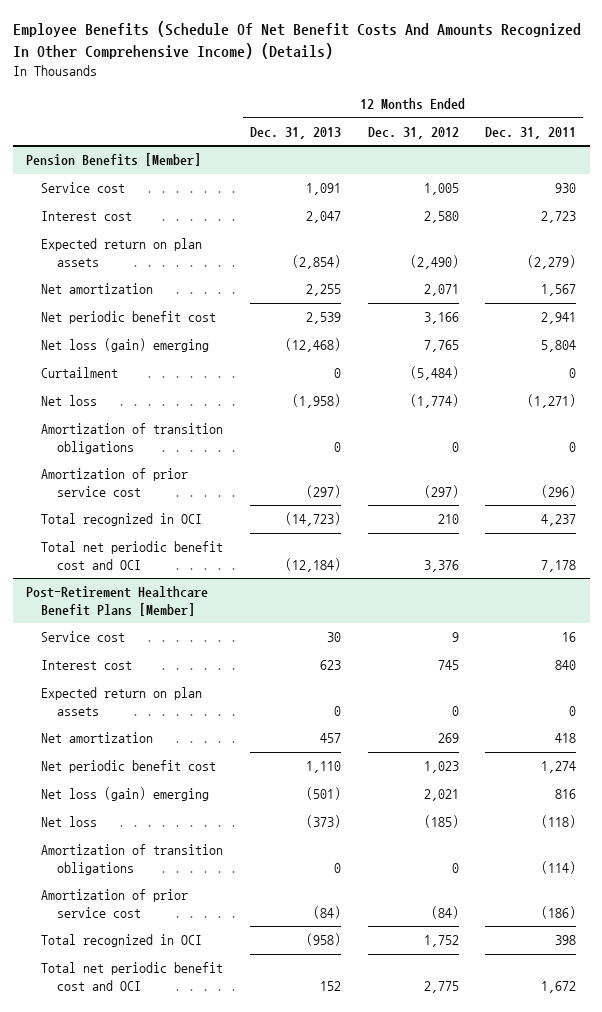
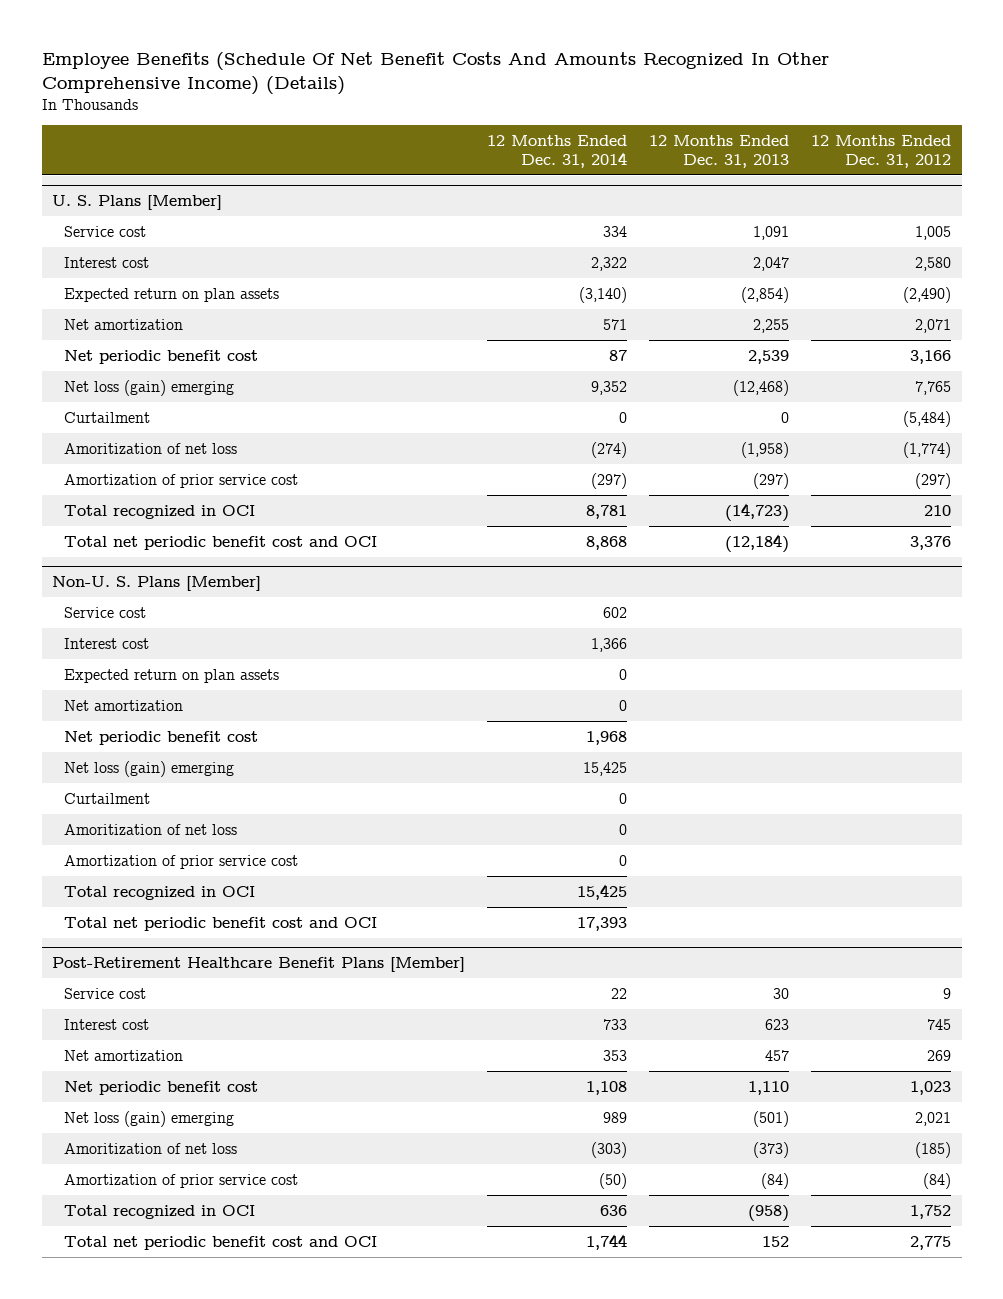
- | 12 Months Ended Dec. 31, 2013 | 12 Months Ended Dec. 31, 2012 | 12 Months Ended Dec. 31, 2011
+ | 12 Months Ended Dec. 31, 2014 | 12 Months Ended Dec. 31, 2013 | 12 Months Ended Dec. 31, 2012
- Pension Benefits [Member]
+ U. S. Plans [Member]
- Net loss | (1,958) | (1,774) | (1,271)
- Amortization of transition obligations | 0 | 0 | 0
+ Amoritization of net loss | (274) | (1,958) | (1,774)
+ Non-U. S. Plans [Member]
+ Service cost | 602 | |
+ Interest cost | 1,366 | |
+ Expected return on plan assets | 0 | |
+ Net amortization | 0 | |
+ Net periodic benefit cost | 1,968 | |
+ Net loss (gain) emerging | 15,425 | |
+ Curtailment | 0 | |
+ Amoritization of net loss | 0 | |
+ Amortization of prior service cost | 0 | |
+ Total recognized in OCI | 15,425 | |
+ Total net periodic benefit cost and OCI | 17,393 | |
@ Post-Retirement Healthcare Benefit Plans [Member]
- Expected return on plan assets | 0 | 0 | 0
- Net loss | (373) | (185) | (118)
- Amortization of transition obligations | 0 | 0 | (114)
+ Amoritization of net loss | (303) | (373) | (185)

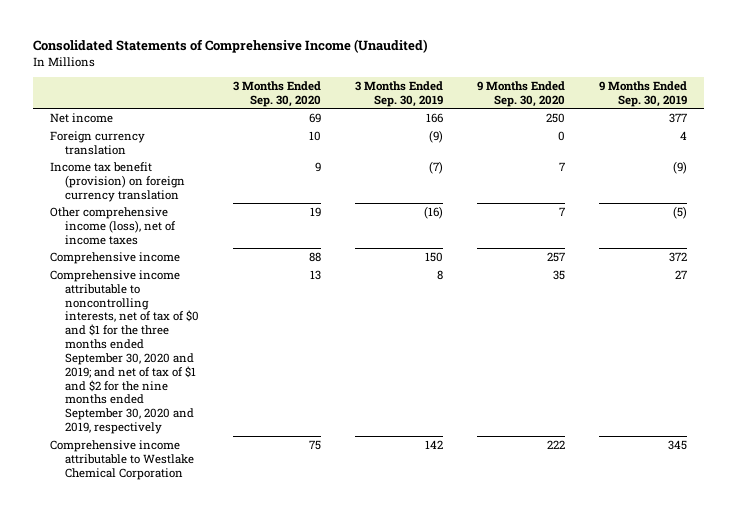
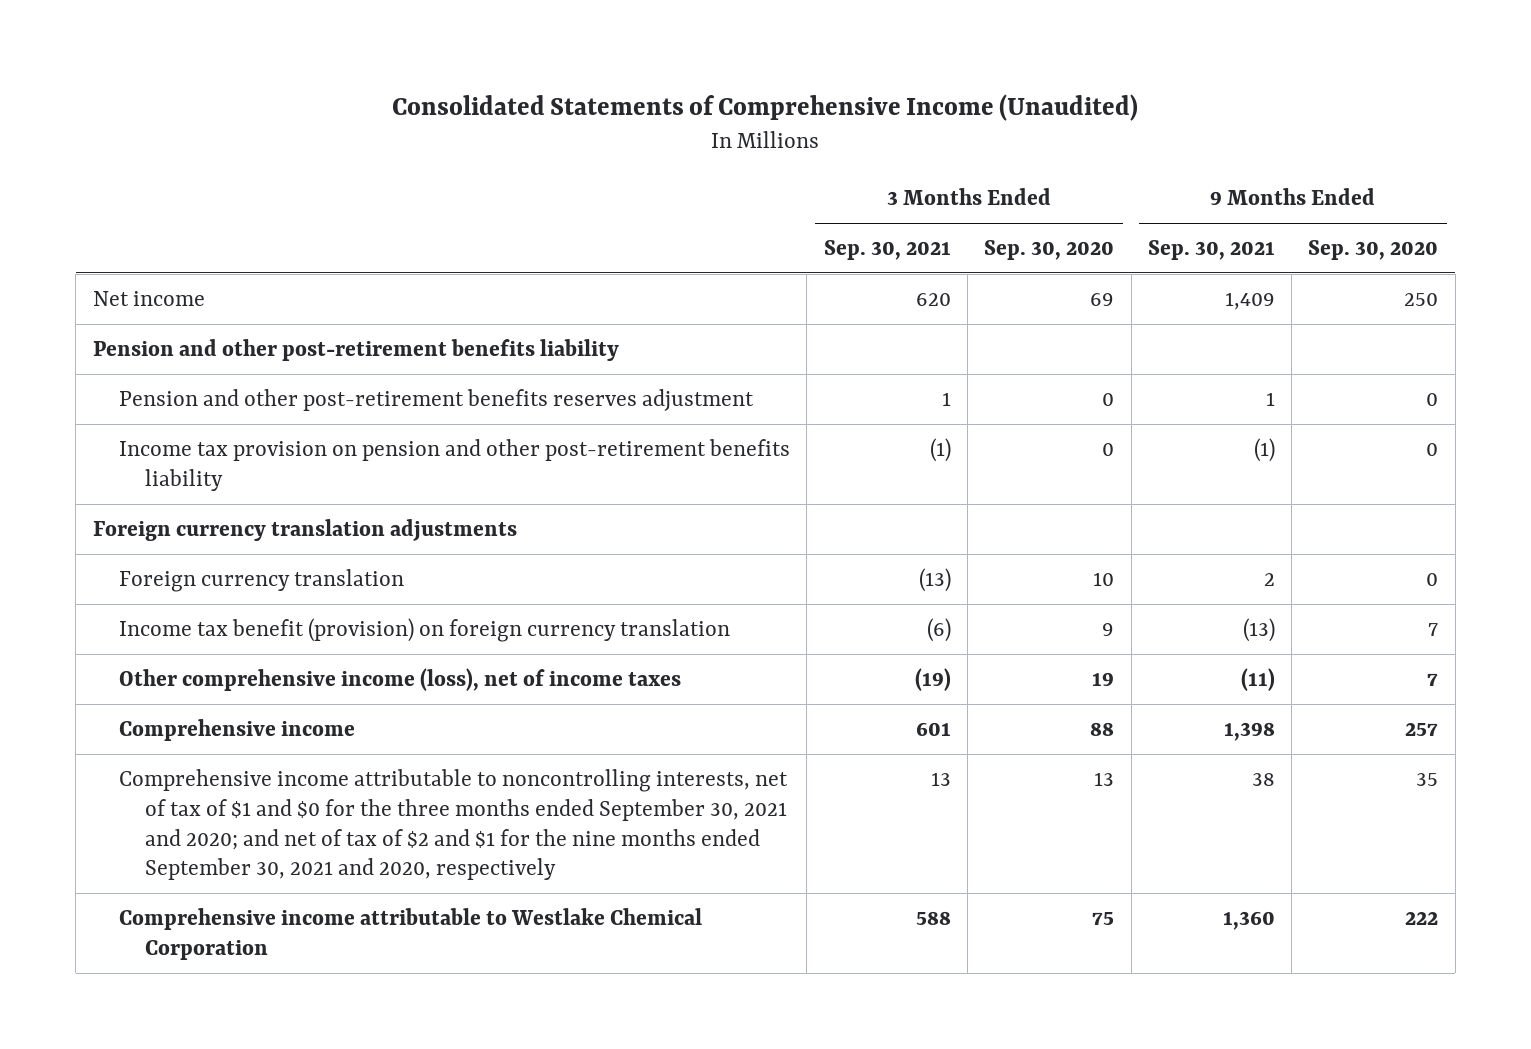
- | 3 Months Ended Sep. 30, 2020 | 3 Months Ended Sep. 30, 2019 | 9 Months Ended Sep. 30, 2020 | 9 Months Ended Sep. 30, 2019
+ | 3 Months Ended Sep. 30, 2021 | 3 Months Ended Sep. 30, 2020 | 9 Months Ended Sep. 30, 2021 | 9 Months Ended Sep. 30, 2020
+ Pension and other post-retirement benefits liability
+ Pension and other post-retirement benefits reserves adjustment | 1 | 0 | 1 | 0
+ Income tax provision on pension and other post-retirement benefits liability | (1) | 0 | (1) | 0
+ Foreign currency translation adjustments
- Comprehensive income attributable to noncontrolling interests, net of tax of $0 and $1 for the three months ended September 30, 2020 and 2019; and net of tax of $1 and $2 for the nine months ended September 30, 2020 and 2019, respectively | 13 | 8 | 35 | 27
+ Comprehensive income attributable to noncontrolling interests, net of tax of $1 and $0 for the three months ended September 30, 2021 and 2020; and net of tax of $2 and $1 for the nine months ended September 30, 2021 and 2020, respectively | 13 | 13 | 38 | 35

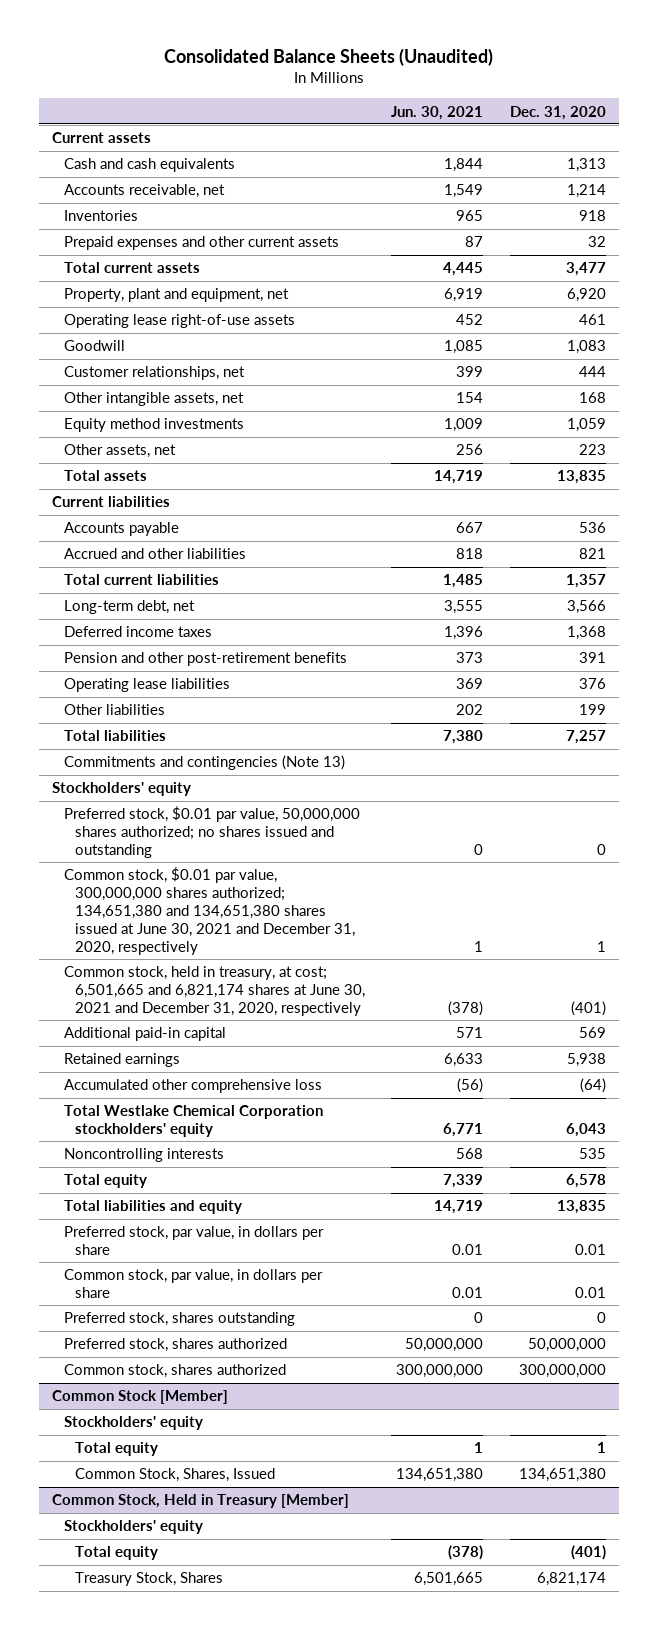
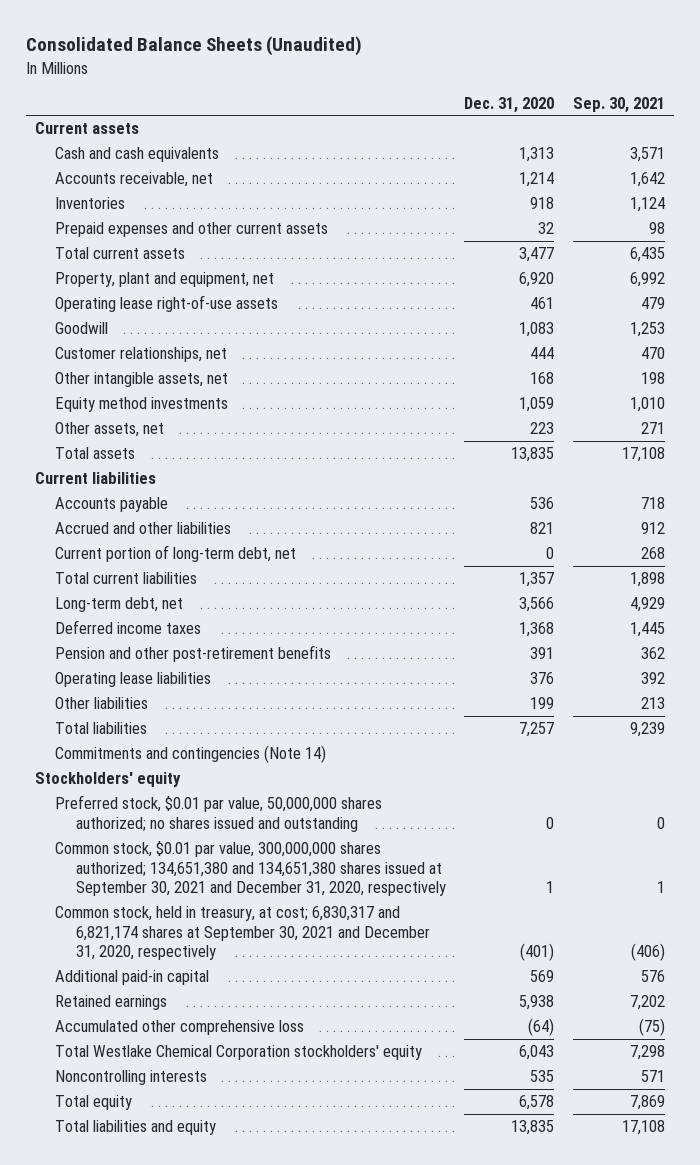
- | Jun. 30, 2021 | Dec. 31, 2020
+ | Dec. 31, 2020 | Sep. 30, 2021
+ Current portion of long-term debt, net | 0 | 268
- Commitments and contingencies (Note 13)
+ Commitments and contingencies (Note 14)
- Common stock, $0.01 par value, 300,000,000 shares authorized; 134,651,380 and 134,651,380 shares issued at June 30, 2021 and December 31, 2020, respectively | 1 | 1
- Common stock, held in treasury, at cost; 6,501,665 and 6,821,174 shares at June 30, 2021 and December 31, 2020, respectively | (378) | (401)
+ Common stock, $0.01 par value, 300,000,000 shares authorized; 134,651,380 and 134,651,380 shares issued at September 30, 2021 and December 31, 2020, respectively | 1 | 1
+ Common stock, held in treasury, at cost; 6,830,317 and 6,821,174 shares at September 30, 2021 and December 31, 2020, respectively | (401) | (406)
- Preferred stock, par value, in dollars per share | 0.01 | 0.01
- Common stock, par value, in dollars per share | 0.01 | 0.01
- Preferred stock, shares outstanding | 0 | 0
- Preferred stock, shares authorized | 50,000,000 | 50,000,000
- Common stock, shares authorized | 300,000,000 | 300,000,000
- Common Stock [Member]
- Stockholders' equity
- Total equity | 1 | 1
- Common Stock, Shares, Issued | 134,651,380 | 134,651,380
- Common Stock, Held in Treasury [Member]
- Stockholders' equity
- Total equity | (378) | (401)
- Treasury Stock, Shares | 6,501,665 | 6,821,174

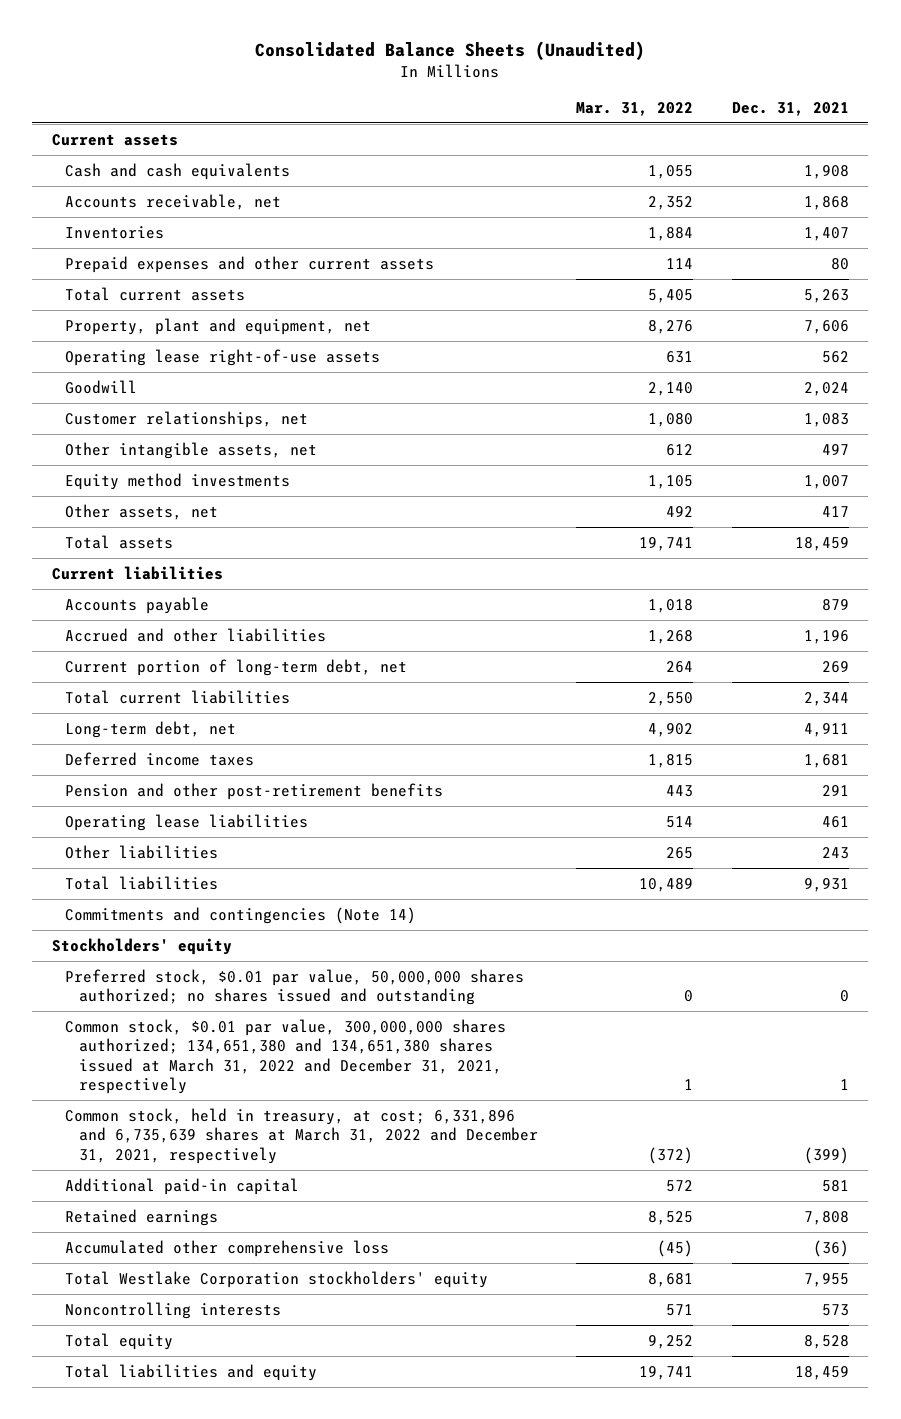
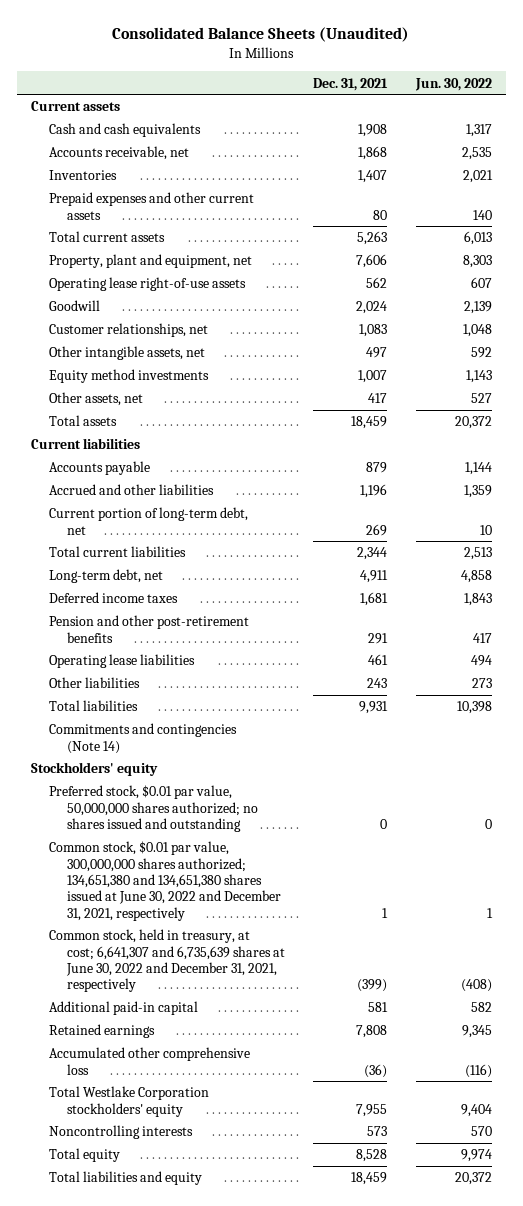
- | Mar. 31, 2022 | Dec. 31, 2021
+ | Dec. 31, 2021 | Jun. 30, 2022
- Common stock, $0.01 par value, 300,000,000 shares authorized; 134,651,380 and 134,651,380 shares issued at March 31, 2022 and December 31, 2021, respectively | 1 | 1
- Common stock, held in treasury, at cost; 6,331,896 and 6,735,639 shares at March 31, 2022 and December 31, 2021, respectively | (372) | (399)
+ Common stock, $0.01 par value, 300,000,000 shares authorized; 134,651,380 and 134,651,380 shares issued at June 30, 2022 and December 31, 2021, respectively | 1 | 1
+ Common stock, held in treasury, at cost; 6,641,307 and 6,735,639 shares at June 30, 2022 and December 31, 2021, respectively | (399) | (408)

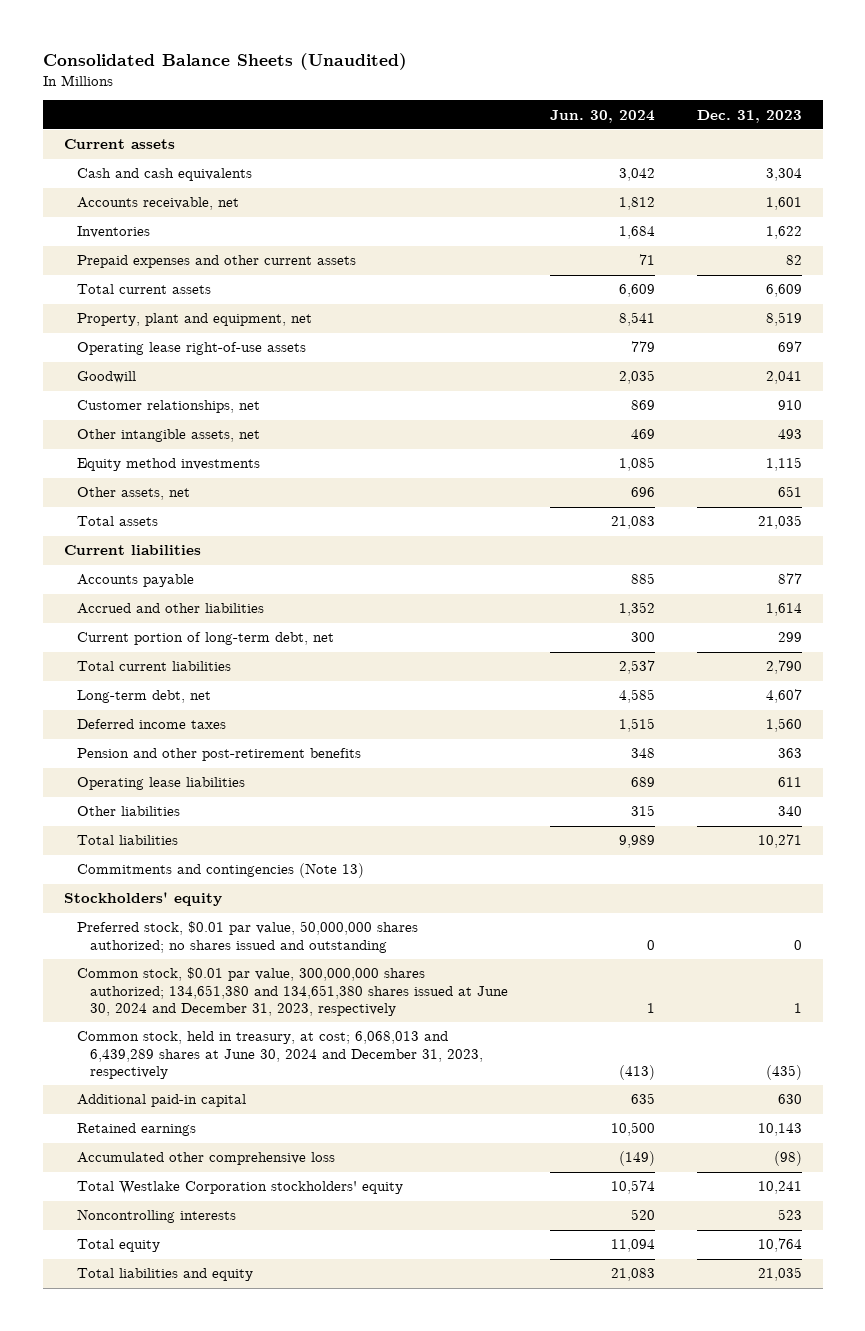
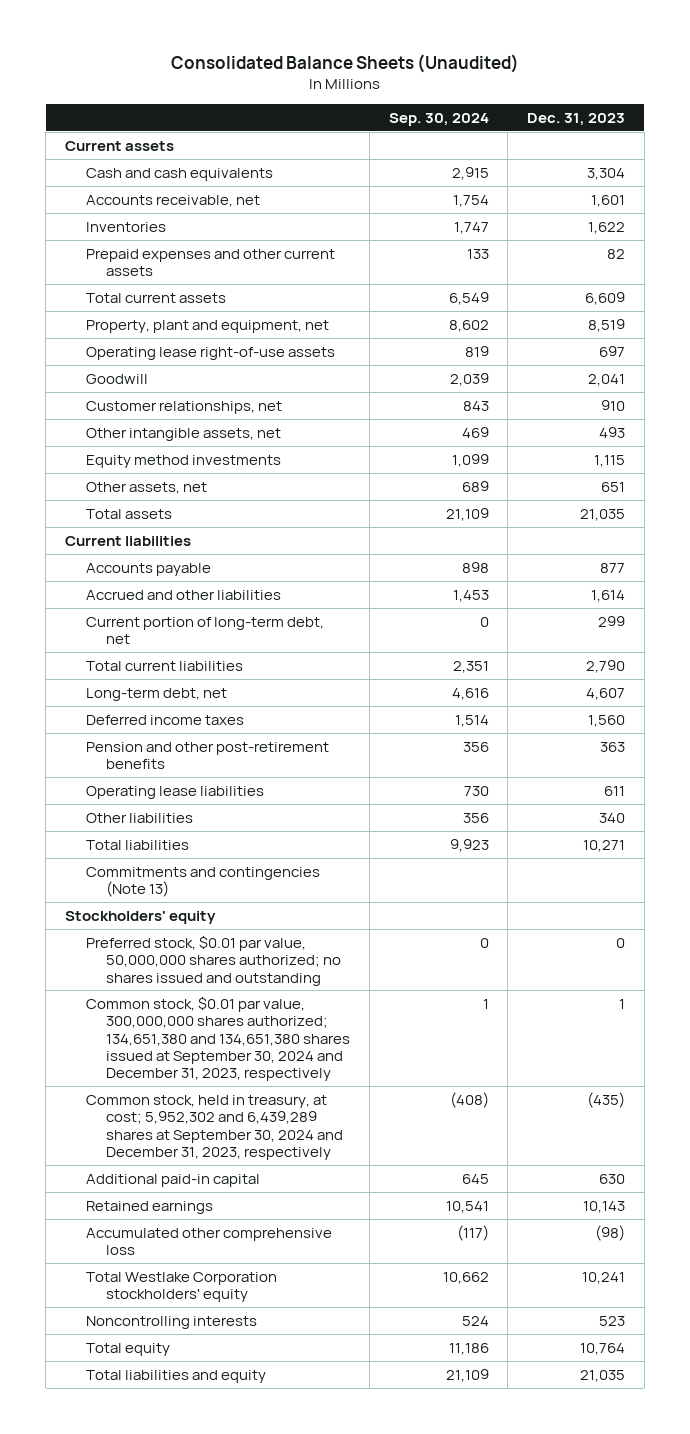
- | Jun. 30, 2024 | Dec. 31, 2023
+ | Sep. 30, 2024 | Dec. 31, 2023
- Common stock, $0.01 par value, 300,000,000 shares authorized; 134,651,380 and 134,651,380 shares issued at June 30, 2024 and December 31, 2023, respectively | 1 | 1
- Common stock, held in treasury, at cost; 6,068,013 and 6,439,289 shares at June 30, 2024 and December 31, 2023, respectively | (413) | (435)
+ Common stock, $0.01 par value, 300,000,000 shares authorized; 134,651,380 and 134,651,380 shares issued at September 30, 2024 and December 31, 2023, respectively | 1 | 1
+ Common stock, held in treasury, at cost; 5,952,302 and 6,439,289 shares at September 30, 2024 and December 31, 2023, respectively | (408) | (435)

